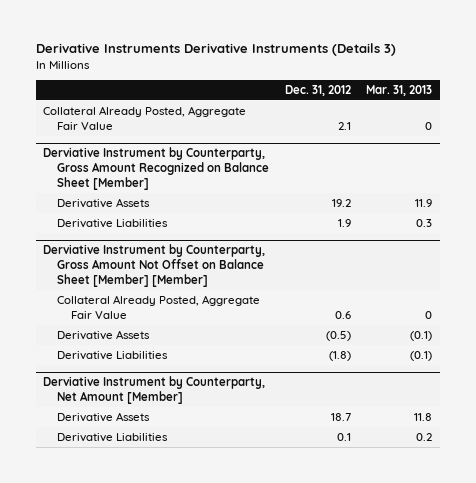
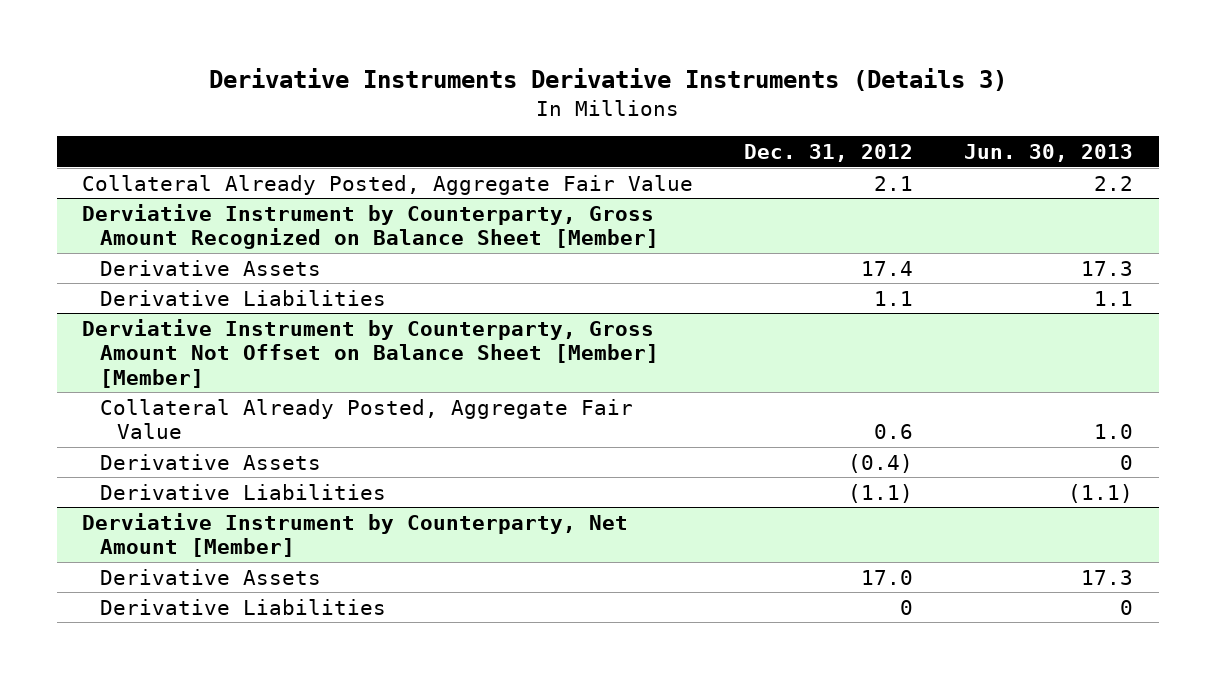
- | Dec. 31, 2012 | Mar. 31, 2013
+ | Dec. 31, 2012 | Jun. 30, 2013
@ Derviative Instrument by Counterparty, Gross Amount Recognized on Balance Sheet [Member]
- Derivative Assets | 19.2 | 11.9
- Derivative Liabilities | 1.9 | 0.3
+ Derivative Assets | 17.4 | 17.3
+ Derivative Liabilities | 1.1 | 1.1
@ Derviative Instrument by Counterparty, Gross Amount Not Offset on Balance Sheet [Member] [Member]
- Derivative Assets | (0.5) | (0.1)
- Derivative Liabilities | (1.8) | (0.1)
+ Derivative Assets | (0.4) | 0
+ Derivative Liabilities | (1.1) | (1.1)
@ Derviative Instrument by Counterparty, Net Amount [Member]
- Derivative Assets | 18.7 | 11.8
- Derivative Liabilities | 0.1 | 0.2
+ Derivative Assets | 17.0 | 17.3
+ Derivative Liabilities | 0 | 0

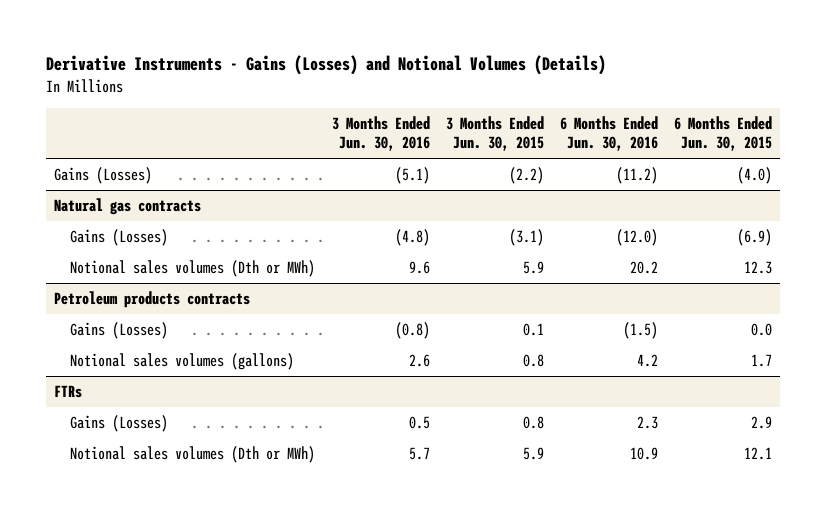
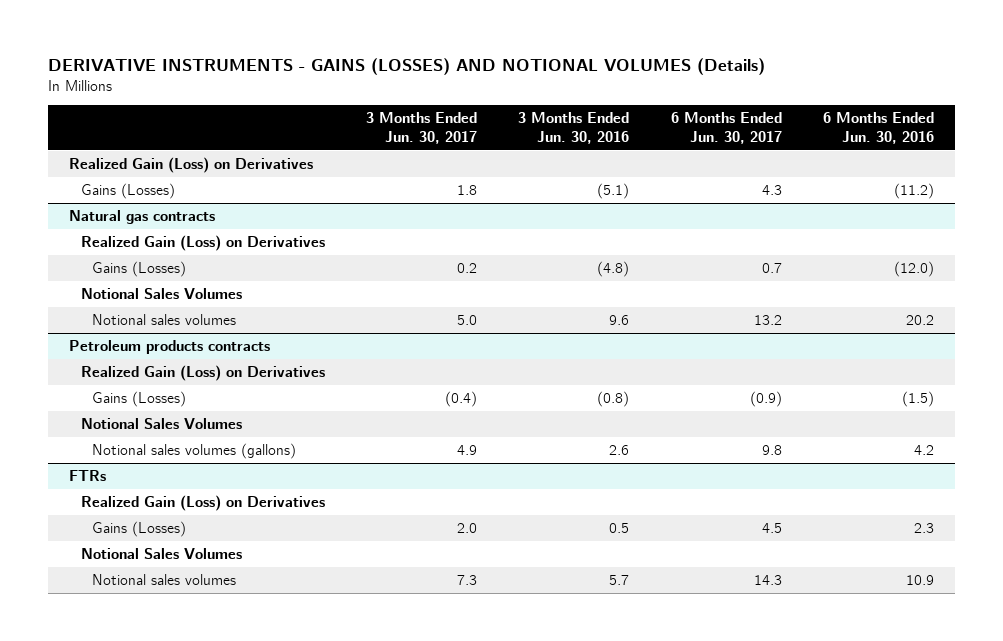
- Derivative Instruments - Gains (Losses) and Notional Volumes (Details)
+ DERIVATIVE INSTRUMENTS - GAINS (LOSSES) AND NOTIONAL VOLUMES (Details)
- | 3 Months Ended Jun. 30, 2016 | 3 Months Ended Jun. 30, 2015 | 6 Months Ended Jun. 30, 2016 | 6 Months Ended Jun. 30, 2015
+ | 3 Months Ended Jun. 30, 2017 | 3 Months Ended Jun. 30, 2016 | 6 Months Ended Jun. 30, 2017 | 6 Months Ended Jun. 30, 2016
+ Realized Gain (Loss) on Derivatives
@ Natural gas contracts
+ Realized Gain (Loss) on Derivatives
- Notional sales volumes (Dth or MWh) | 9.6 | 5.9 | 20.2 | 12.3
+ Notional Sales Volumes
+ Notional sales volumes | 5.0 | 9.6 | 13.2 | 20.2
@ Petroleum products contracts
+ Realized Gain (Loss) on Derivatives
+ Notional Sales Volumes
@ FTRs
+ Realized Gain (Loss) on Derivatives
- Notional sales volumes (Dth or MWh) | 5.7 | 5.9 | 10.9 | 12.1
+ Notional Sales Volumes
+ Notional sales volumes | 7.3 | 5.7 | 14.3 | 10.9

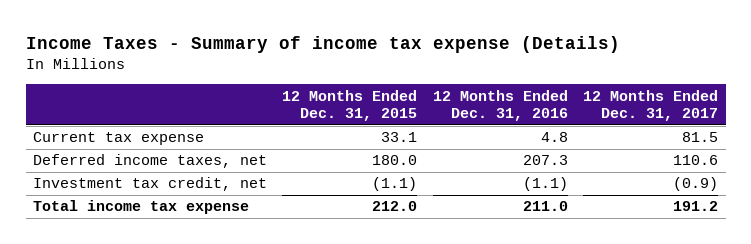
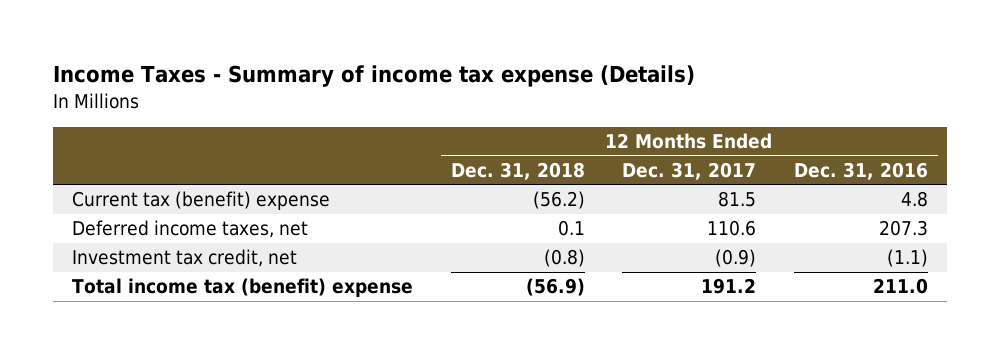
- | 12 Months Ended Dec. 31, 2015 | 12 Months Ended Dec. 31, 2016 | 12 Months Ended Dec. 31, 2017
+ | 12 Months Ended Dec. 31, 2018 | 12 Months Ended Dec. 31, 2017 | 12 Months Ended Dec. 31, 2016
- Current tax expense | 33.1 | 4.8 | 81.5
+ Current tax (benefit) expense | (56.2) | 81.5 | 4.8
- Total income tax expense | 212.0 | 211.0 | 191.2
+ Total income tax (benefit) expense | (56.9) | 191.2 | 211.0

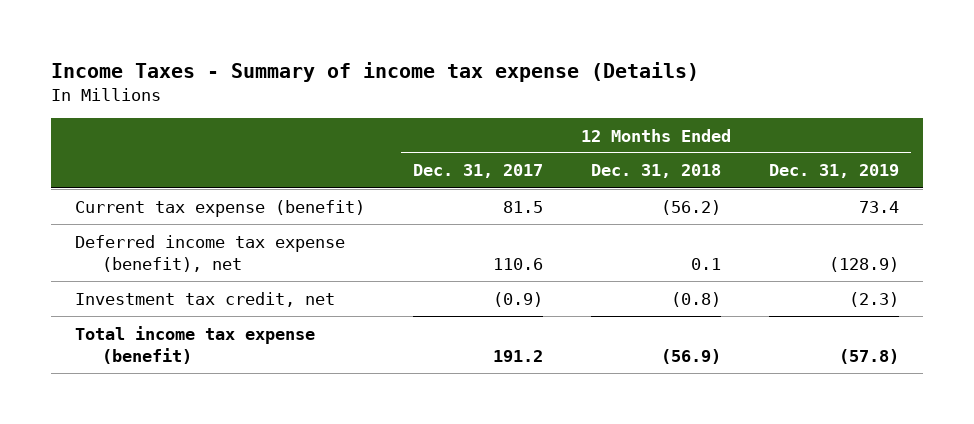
- | 12 Months Ended Dec. 31, 2018 | 12 Months Ended Dec. 31, 2017 | 12 Months Ended Dec. 31, 2016
+ | 12 Months Ended Dec. 31, 2017 | 12 Months Ended Dec. 31, 2018 | 12 Months Ended Dec. 31, 2019
- Current tax (benefit) expense | (56.2) | 81.5 | 4.8
- Deferred income taxes, net | 0.1 | 110.6 | 207.3
+ Current tax expense (benefit) | 81.5 | (56.2) | 73.4
+ Deferred income tax expense (benefit), net | 110.6 | 0.1 | (128.9)
- Total income tax (benefit) expense | (56.9) | 191.2 | 211.0
+ Total income tax expense (benefit) | 191.2 | (56.9) | (57.8)

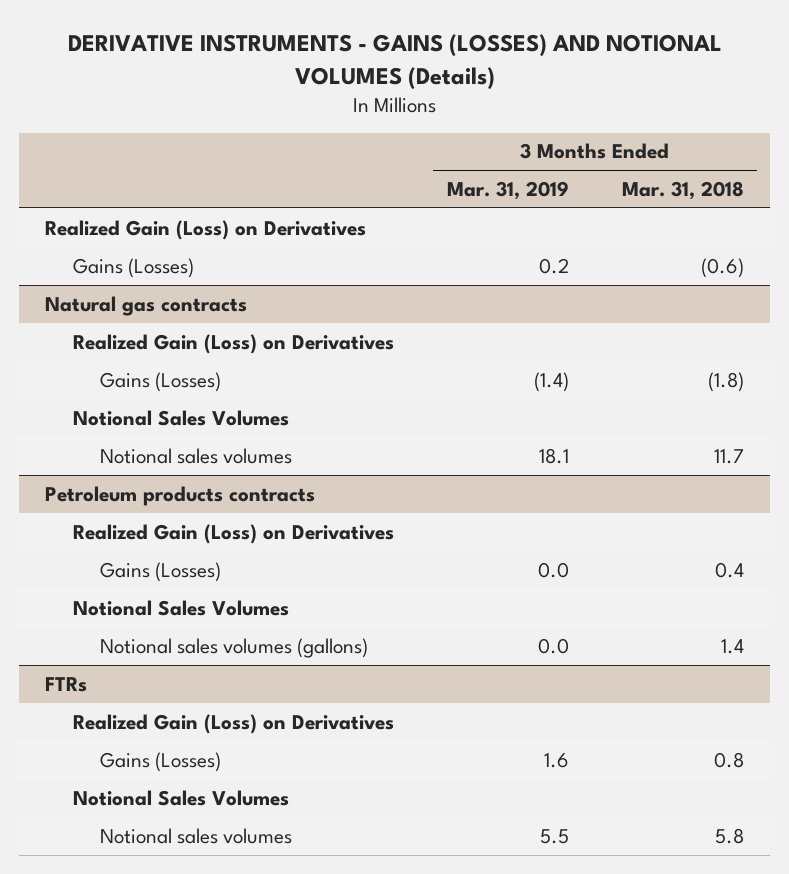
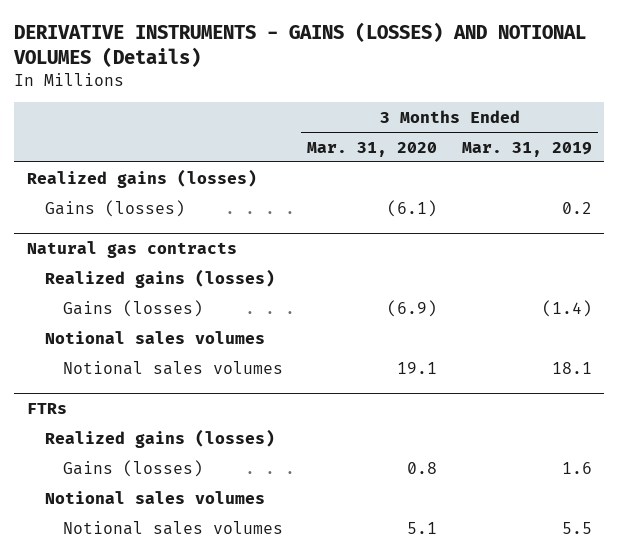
- | 3 Months Ended Mar. 31, 2019 | 3 Months Ended Mar. 31, 2018
+ | 3 Months Ended Mar. 31, 2020 | 3 Months Ended Mar. 31, 2019
- Realized Gain (Loss) on Derivatives
- Gains (Losses) | 0.2 | (0.6)
+ Realized gains (losses)
+ Gains (losses) | (6.1) | 0.2
@ Natural gas contracts
- Realized Gain (Loss) on Derivatives
- Gains (Losses) | (1.4) | (1.8)
- Notional Sales Volumes
+ Realized gains (losses)
+ Gains (losses) | (6.9) | (1.4)
+ Notional sales volumes
- Petroleum products contracts
- Realized Gain (Loss) on Derivatives
- Gains (Losses) | 0.0 | 0.4
- Notional Sales Volumes
- Notional sales volumes (gallons) | 0.0 | 1.4
@ FTRs
- Realized Gain (Loss) on Derivatives
- Gains (Losses) | 1.6 | 0.8
- Notional Sales Volumes
+ Realized gains (losses)
+ Gains (losses) | 0.8 | 1.6
+ Notional sales volumes

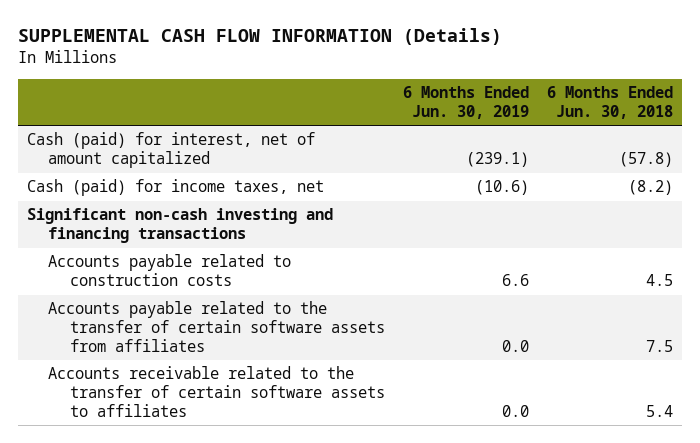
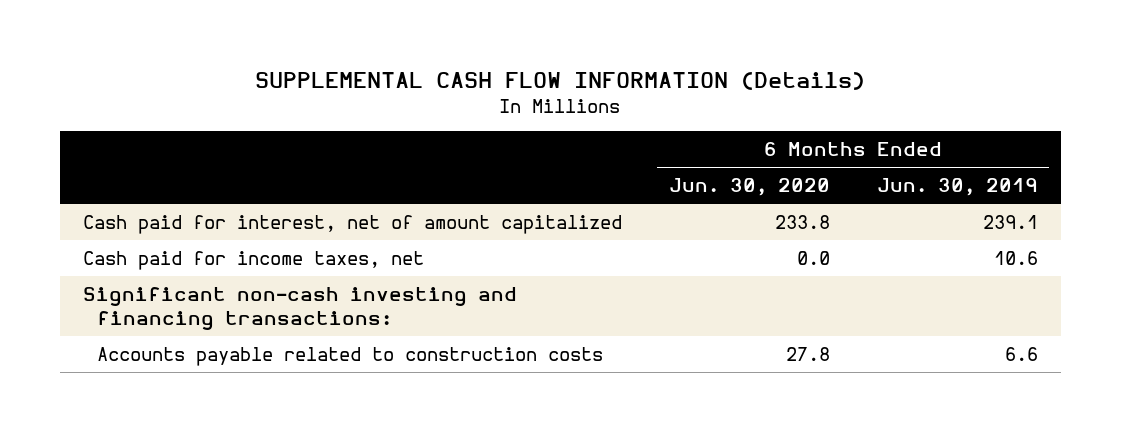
- | 6 Months Ended Jun. 30, 2019 | 6 Months Ended Jun. 30, 2018
+ | 6 Months Ended Jun. 30, 2020 | 6 Months Ended Jun. 30, 2019
- Cash (paid) for interest, net of amount capitalized | (239.1) | (57.8)
- Cash (paid) for income taxes, net | (10.6) | (8.2)
- Significant non-cash investing and financing transactions
+ Cash paid for interest, net of amount capitalized | 233.8 | 239.1
+ Cash paid for income taxes, net | 0.0 | 10.6
+ Significant non-cash investing and financing transactions:
- Accounts payable related to the transfer of certain software assets from affiliates | 0.0 | 7.5
- Accounts receivable related to the transfer of certain software assets to affiliates | 0.0 | 5.4

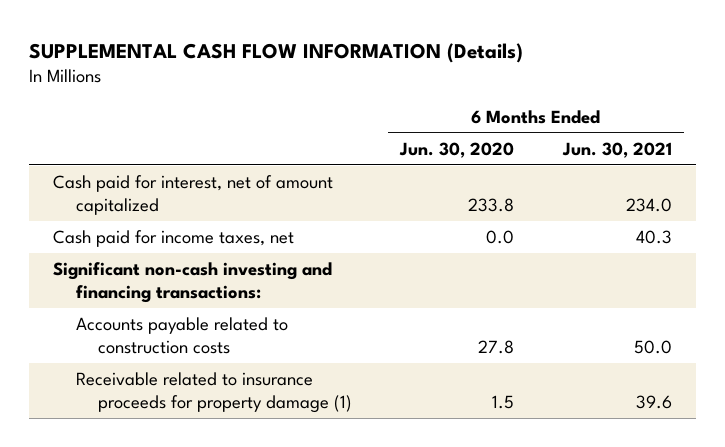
- | 6 Months Ended Jun. 30, 2020 | 6 Months Ended Jun. 30, 2019
+ | 6 Months Ended Jun. 30, 2020 | 6 Months Ended Jun. 30, 2021
+ Receivable related to insurance proceeds for property damage (1) | 1.5 | 39.6

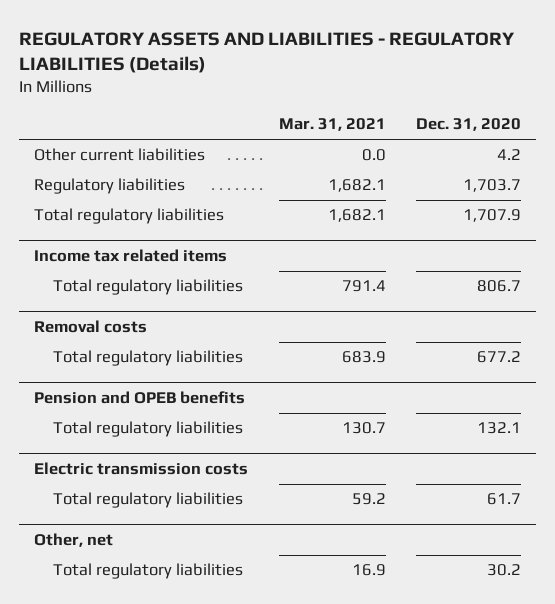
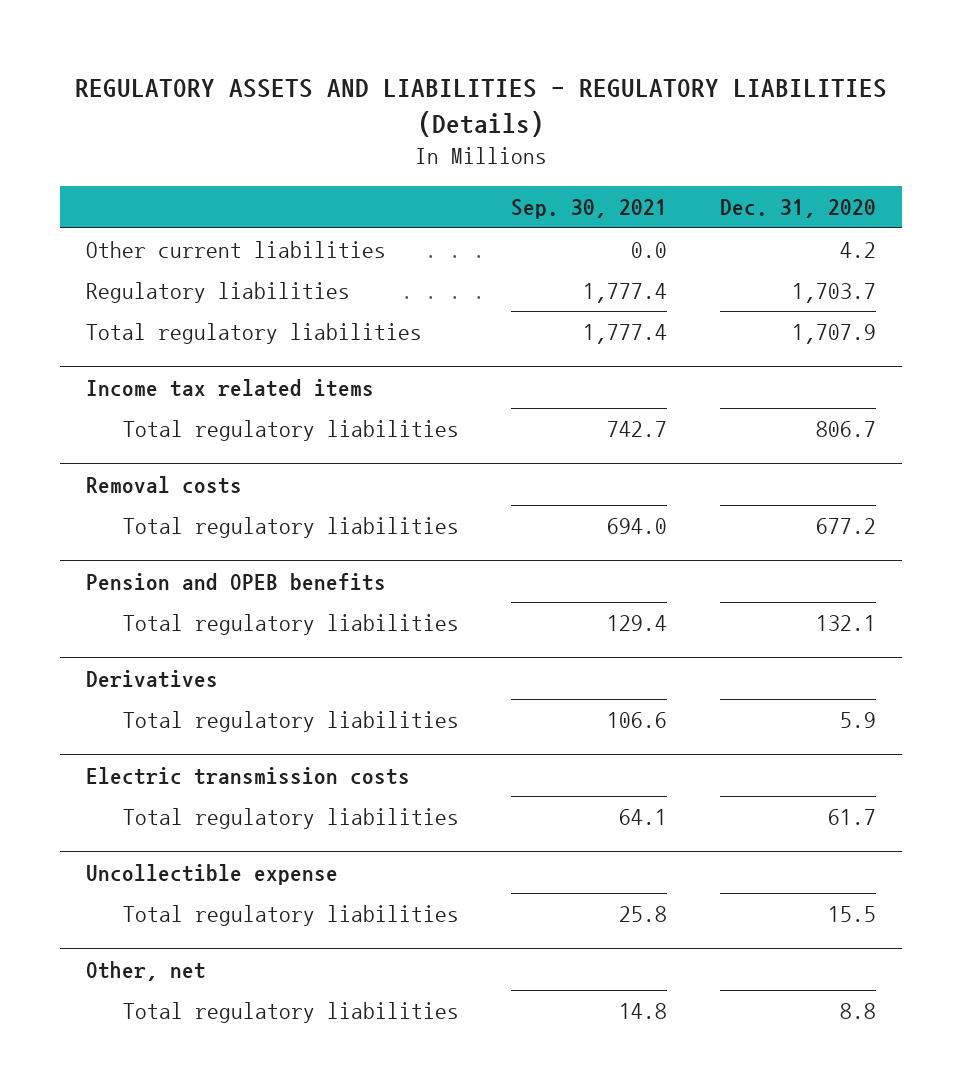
- | Mar. 31, 2021 | Dec. 31, 2020
+ | Sep. 30, 2021 | Dec. 31, 2020
+ Derivatives
+ Total regulatory liabilities | 106.6 | 5.9
+ Uncollectible expense
+ Total regulatory liabilities | 25.8 | 15.5
@ Other, net
- Total regulatory liabilities | 16.9 | 30.2
+ Total regulatory liabilities | 14.8 | 8.8

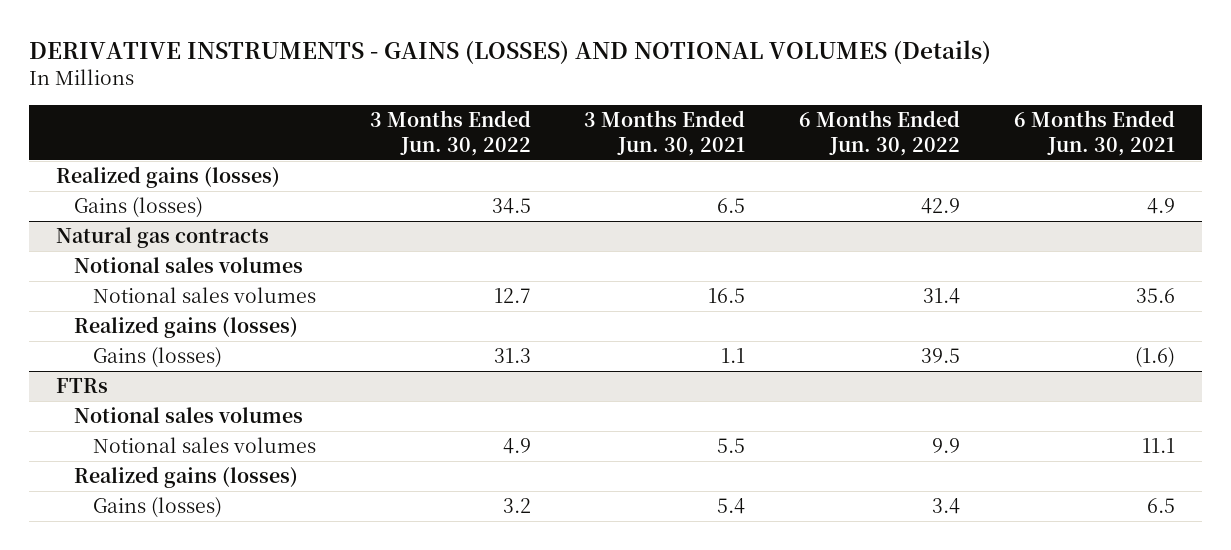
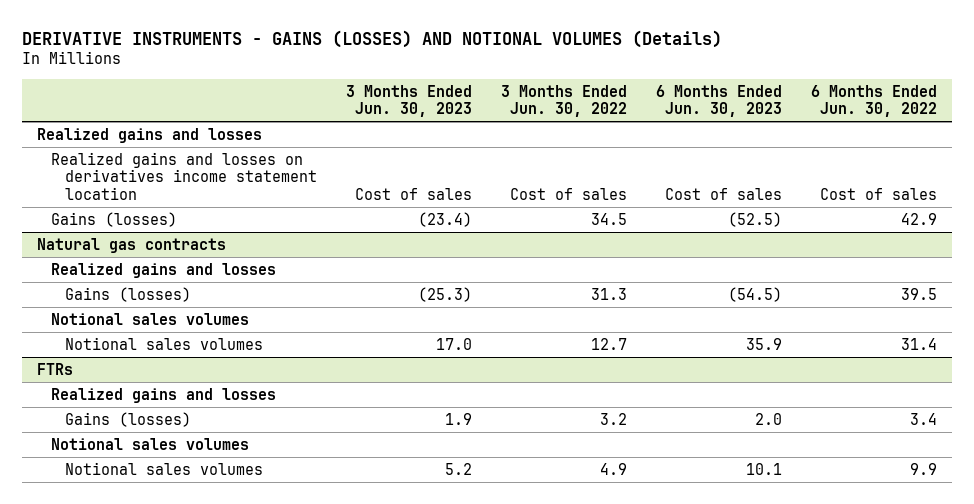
- | 3 Months Ended Jun. 30, 2022 | 3 Months Ended Jun. 30, 2021 | 6 Months Ended Jun. 30, 2022 | 6 Months Ended Jun. 30, 2021
+ | 3 Months Ended Jun. 30, 2023 | 3 Months Ended Jun. 30, 2022 | 6 Months Ended Jun. 30, 2023 | 6 Months Ended Jun. 30, 2022
- Realized gains (losses)
+ Realized gains and losses
+ Realized gains and losses on derivatives income statement location | Cost of sales | Cost of sales | Cost of sales | Cost of sales
@ Natural gas contracts
+ Realized gains and losses
moved up: Gains (losses) | (25.3) | 31.3 | (54.5) | 39.5
- Realized gains (losses)
@ FTRs
+ Realized gains and losses
moved up: Gains (losses) | 1.9 | 3.2 | 2.0 | 3.4
- Realized gains (losses)

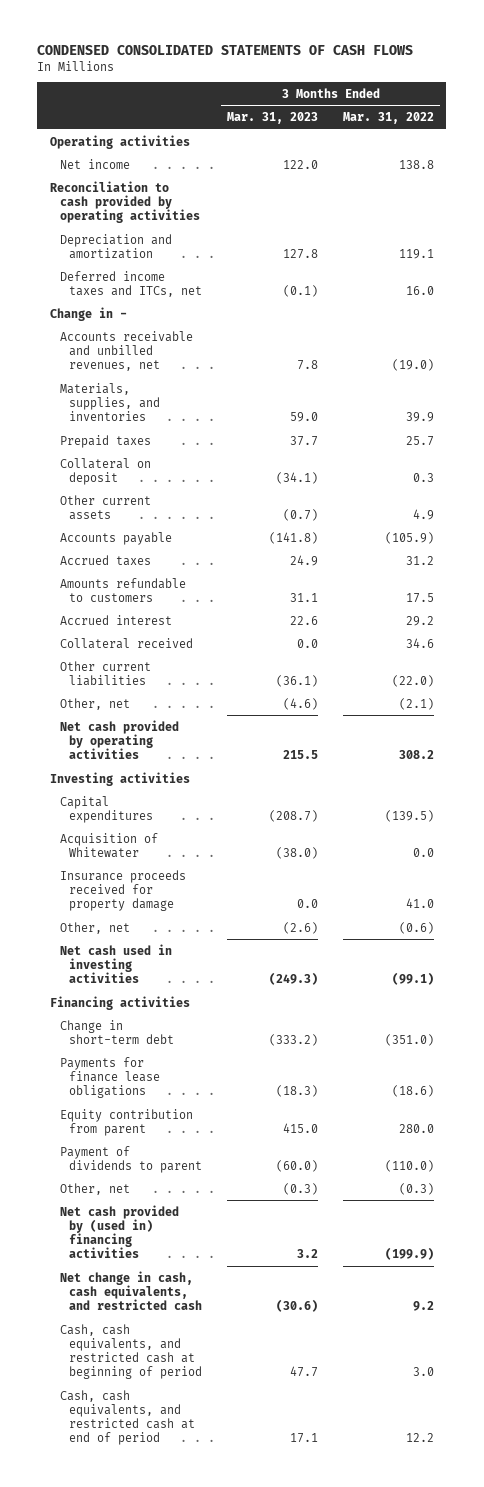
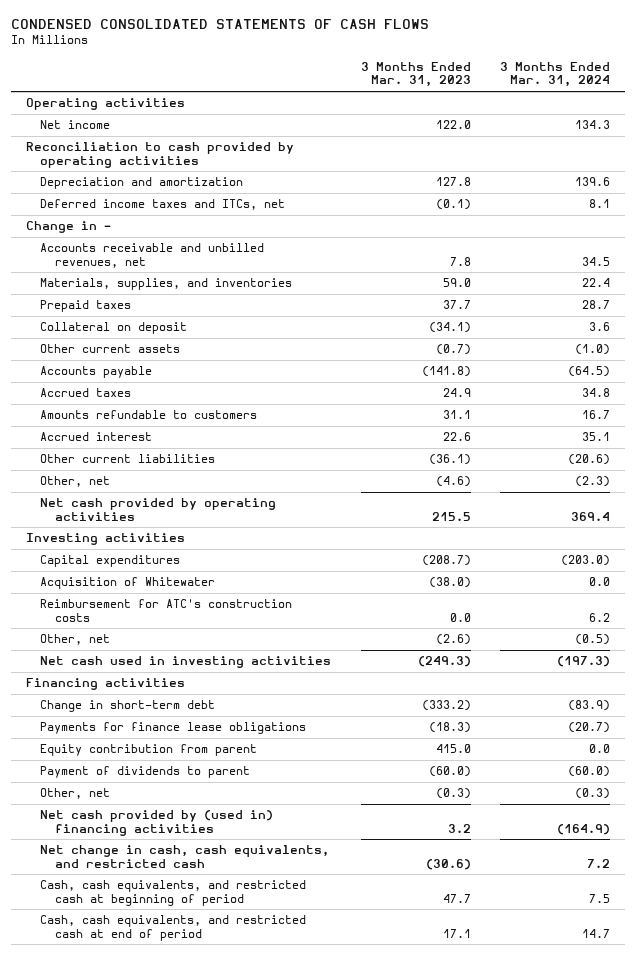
- | 3 Months Ended Mar. 31, 2023 | 3 Months Ended Mar. 31, 2022
+ | 3 Months Ended Mar. 31, 2023 | 3 Months Ended Mar. 31, 2024
- Collateral received | 0.0 | 34.6
- Insurance proceeds received for property damage | 0.0 | 41.0
+ Reimbursement for ATC's construction costs | 0.0 | 6.2

